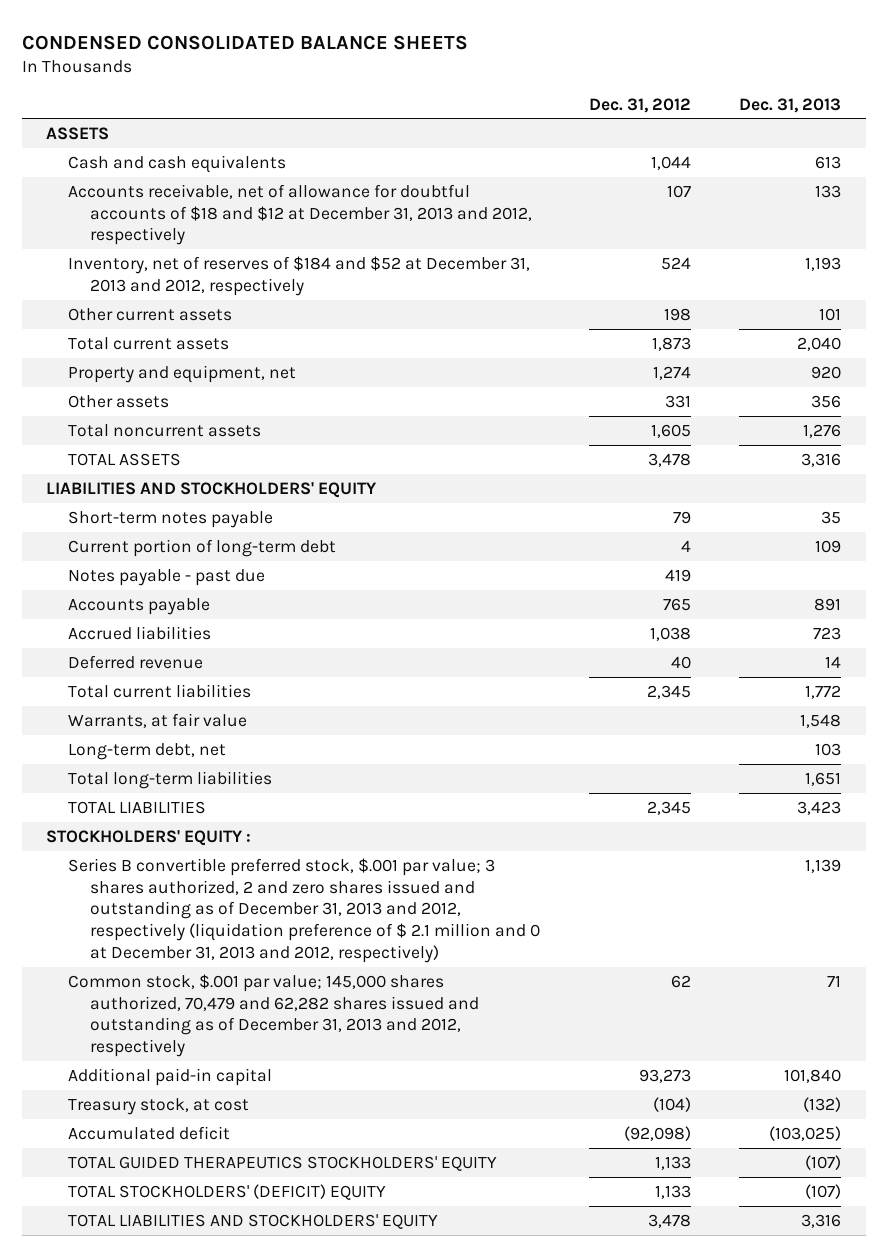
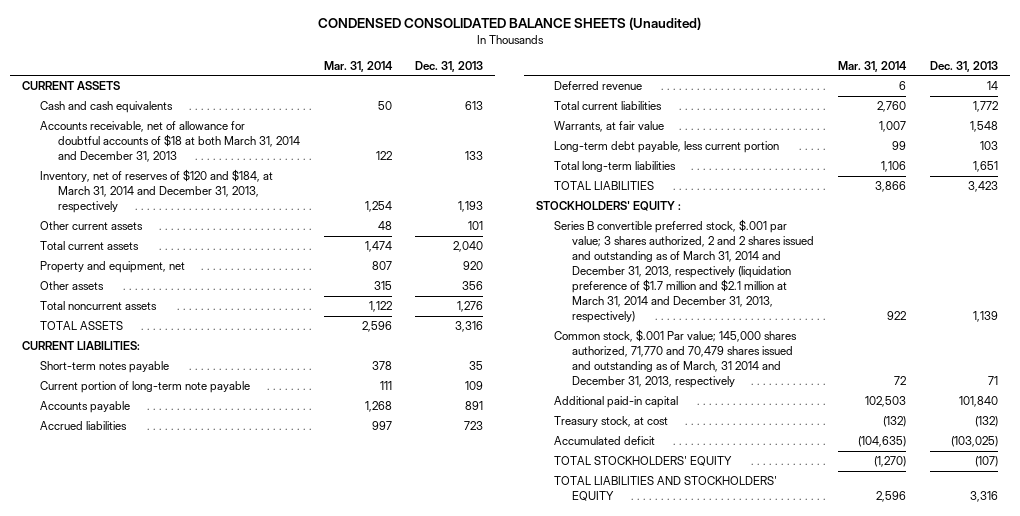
- CONDENSED CONSOLIDATED BALANCE SHEETS
+ CONDENSED CONSOLIDATED BALANCE SHEETS (Unaudited)
- | Dec. 31, 2012 | Dec. 31, 2013
+ | Mar. 31, 2014 | Dec. 31, 2013
- ASSETS
+ CURRENT ASSETS
- Accounts receivable, net of allowance for doubtful accounts of $18 and $12 at December 31, 2013 and 2012, respectively | 107 | 133
- Inventory, net of reserves of $184 and $52 at December 31, 2013 and 2012, respectively | 524 | 1,193
+ Accounts receivable, net of allowance for doubtful accounts of $18 at both March 31, 2014 and December 31, 2013 | 122 | 133
+ Inventory, net of reserves of $120 and $184, at March 31, 2014 and December 31, 2013, respectively | 1,254 | 1,193
- LIABILITIES AND STOCKHOLDERS' EQUITY
+ CURRENT LIABILITIES:
- Current portion of long-term debt | 4 | 109
- Notes payable - past due | 419 |
+ Current portion of long-term note payable | 111 | 109
- Long-term debt, net | | 103
+ Long-term debt payable, less current portion | 99 | 103
- Series B convertible preferred stock, $.001 par value; 3 shares authorized, 2 and zero shares issued and outstanding as of December 31, 2013 and 2012, respectively (liquidation preference of $ 2.1 million and 0 at December 31, 2013 and 2012, respectively) | | 1,139
- Common stock, $.001 par value; 145,000 shares authorized, 70,479 and 62,282 shares issued and outstanding as of December 31, 2013 and 2012, respectively | 62 | 71
+ Series B convertible preferred stock, $.001 par value; 3 shares authorized, 2 and 2 shares issued and outstanding as of March 31, 2014 and December 31, 2013, respectively (liquidation preference of $1.7 million and $2.1 million at March 31, 2014 and December 31, 2013, respectively) | 922 | 1,139
+ Common stock, $.001 Par value; 145,000 shares authorized, 71,770 and 70,479 shares issued and outstanding as of March, 31 2014 and December 31, 2013, respectively | 72 | 71
- TOTAL GUIDED THERAPEUTICS STOCKHOLDERS' EQUITY | 1,133 | (107)
- TOTAL STOCKHOLDERS' (DEFICIT) EQUITY | 1,133 | (107)
+ TOTAL STOCKHOLDERS' EQUITY | (1,270) | (107)

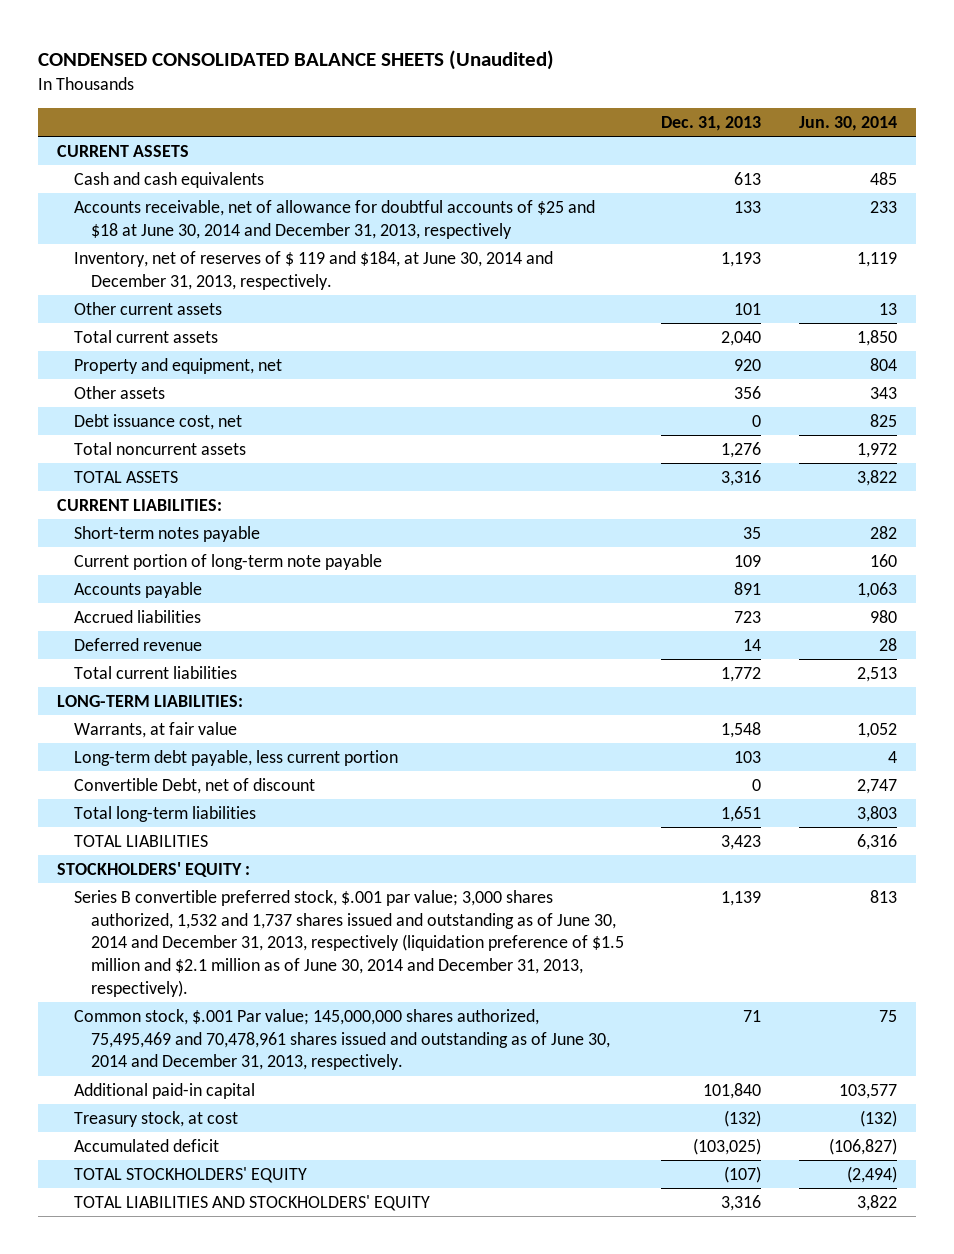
- | Mar. 31, 2014 | Dec. 31, 2013
+ | Dec. 31, 2013 | Jun. 30, 2014
- Accounts receivable, net of allowance for doubtful accounts of $18 at both March 31, 2014 and December 31, 2013 | 122 | 133
- Inventory, net of reserves of $120 and $184, at March 31, 2014 and December 31, 2013, respectively | 1,254 | 1,193
+ Accounts receivable, net of allowance for doubtful accounts of $25 and $18 at June 30, 2014 and December 31, 2013, respectively | 133 | 233
+ Inventory, net of reserves of $ 119 and $184, at June 30, 2014 and December 31, 2013, respectively. | 1,193 | 1,119
+ Debt issuance cost, net | 0 | 825
+ LONG-TERM LIABILITIES:
+ Convertible Debt, net of discount | 0 | 2,747
- Series B convertible preferred stock, $.001 par value; 3 shares authorized, 2 and 2 shares issued and outstanding as of March 31, 2014 and December 31, 2013, respectively (liquidation preference of $1.7 million and $2.1 million at March 31, 2014 and December 31, 2013, respectively) | 922 | 1,139
- Common stock, $.001 Par value; 145,000 shares authorized, 71,770 and 70,479 shares issued and outstanding as of March, 31 2014 and December 31, 2013, respectively | 72 | 71
+ Series B convertible preferred stock, $.001 par value; 3,000 shares authorized, 1,532 and 1,737 shares issued and outstanding as of June 30, 2014 and December 31, 2013, respectively (liquidation preference of $1.5 million and $2.1 million as of June 30, 2014 and December 31, 2013, respectively). | 1,139 | 813
+ Common stock, $.001 Par value; 145,000,000 shares authorized, 75,495,469 and 70,478,961 shares issued and outstanding as of June 30, 2014 and December 31, 2013, respectively. | 71 | 75

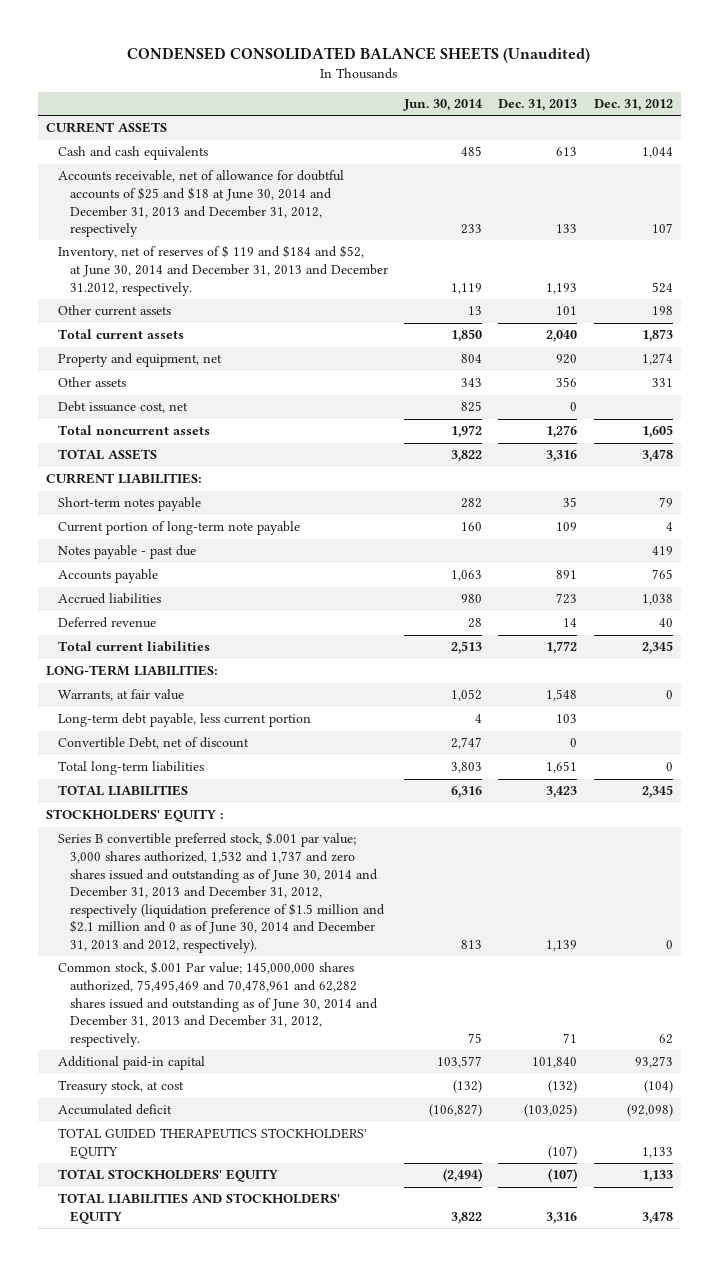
- | Dec. 31, 2013 | Jun. 30, 2014
+ | Jun. 30, 2014 | Dec. 31, 2013 | Dec. 31, 2012
- Accounts receivable, net of allowance for doubtful accounts of $25 and $18 at June 30, 2014 and December 31, 2013, respectively | 133 | 233
- Inventory, net of reserves of $ 119 and $184, at June 30, 2014 and December 31, 2013, respectively. | 1,193 | 1,119
+ Accounts receivable, net of allowance for doubtful accounts of $25 and $18 at June 30, 2014 and December 31, 2013 and December 31, 2012, respectively | 233 | 133 | 107
+ Inventory, net of reserves of $ 119 and $184 and $52, at June 30, 2014 and December 31, 2013 and December 31.2012, respectively. | 1,119 | 1,193 | 524
+ Notes payable - past due | | | 419
- Series B convertible preferred stock, $.001 par value; 3,000 shares authorized, 1,532 and 1,737 shares issued and outstanding as of June 30, 2014 and December 31, 2013, respectively (liquidation preference of $1.5 million and $2.1 million as of June 30, 2014 and December 31, 2013, respectively). | 1,139 | 813
- Common stock, $.001 Par value; 145,000,000 shares authorized, 75,495,469 and 70,478,961 shares issued and outstanding as of June 30, 2014 and December 31, 2013, respectively. | 71 | 75
+ Series B convertible preferred stock, $.001 par value; 3,000 shares authorized, 1,532 and 1,737 and zero shares issued and outstanding as of June 30, 2014 and December 31, 2013 and December 31, 2012, respectively (liquidation preference of $1.5 million and $2.1 million and 0 as of June 30, 2014 and December 31, 2013 and 2012, respectively). | 813 | 1,139 | 0
+ Common stock, $.001 Par value; 145,000,000 shares authorized, 75,495,469 and 70,478,961 and 62,282 shares issued and outstanding as of June 30, 2014 and December 31, 2013 and December 31, 2012, respectively. | 75 | 71 | 62
+ TOTAL GUIDED THERAPEUTICS STOCKHOLDERS' EQUITY | | (107) | 1,133

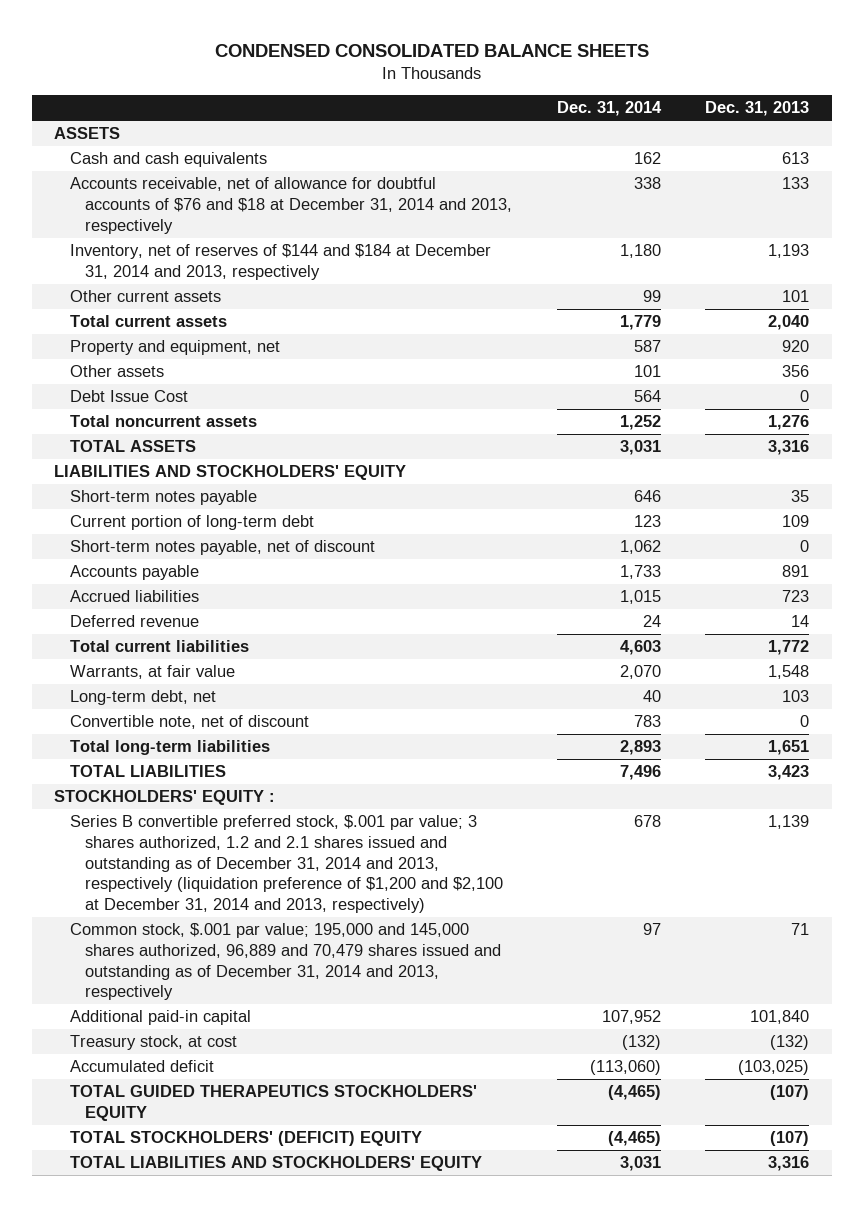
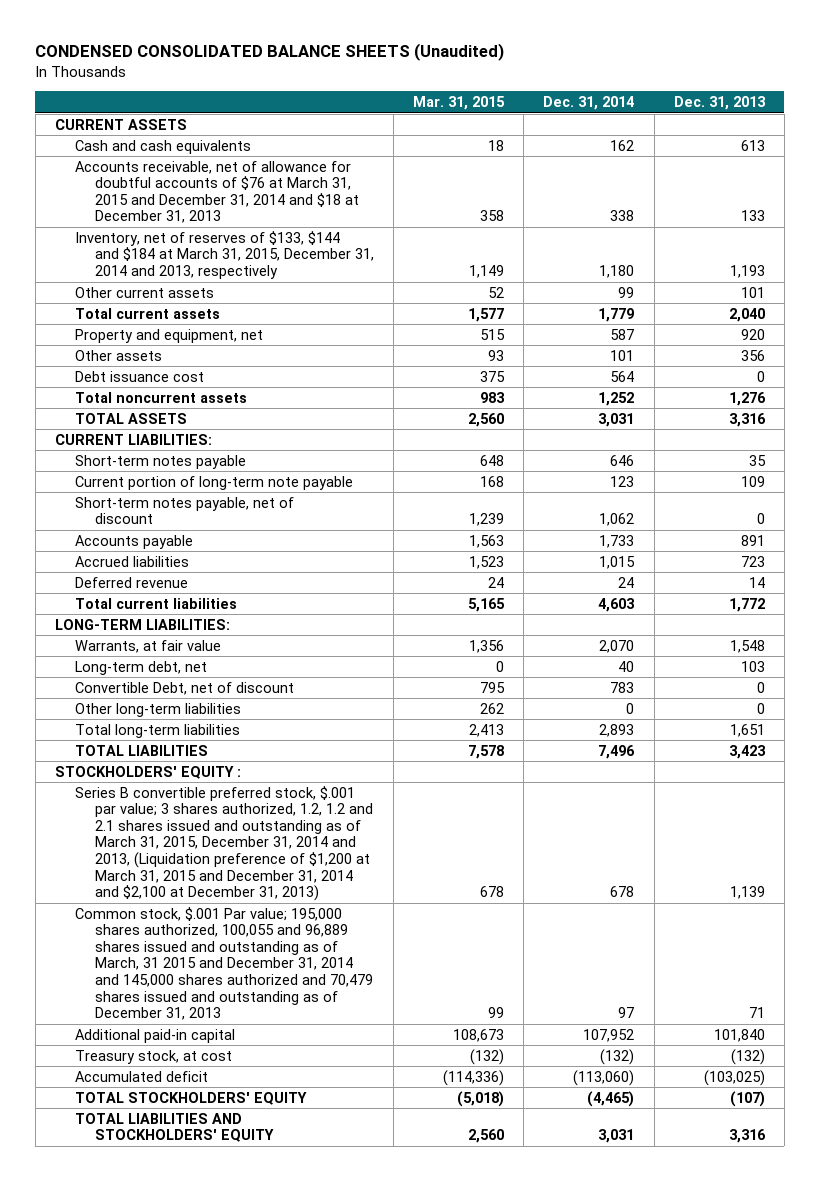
- CONDENSED CONSOLIDATED BALANCE SHEETS
+ CONDENSED CONSOLIDATED BALANCE SHEETS (Unaudited)
- | Dec. 31, 2014 | Dec. 31, 2013
+ | Mar. 31, 2015 | Dec. 31, 2014 | Dec. 31, 2013
- ASSETS
+ CURRENT ASSETS
- Accounts receivable, net of allowance for doubtful accounts of $76 and $18 at December 31, 2014 and 2013, respectively | 338 | 133
- Inventory, net of reserves of $144 and $184 at December 31, 2014 and 2013, respectively | 1,180 | 1,193
+ Accounts receivable, net of allowance for doubtful accounts of $76 at March 31, 2015 and December 31, 2014 and $18 at December 31, 2013 | 358 | 338 | 133
+ Inventory, net of reserves of $133, $144 and $184 at March 31, 2015, December 31, 2014 and 2013, respectively | 1,149 | 1,180 | 1,193
- Debt Issue Cost | 564 | 0
+ Debt issuance cost | 375 | 564 | 0
- LIABILITIES AND STOCKHOLDERS' EQUITY
+ CURRENT LIABILITIES:
- Current portion of long-term debt | 123 | 109
+ Current portion of long-term note payable | 168 | 123 | 109
+ LONG-TERM LIABILITIES:
- Convertible note, net of discount | 783 | 0
+ Convertible Debt, net of discount | 795 | 783 | 0
+ Other long-term liabilities | 262 | 0 | 0
- Series B convertible preferred stock, $.001 par value; 3 shares authorized, 1.2 and 2.1 shares issued and outstanding as of December 31, 2014 and 2013, respectively (liquidation preference of $1,200 and $2,100 at December 31, 2014 and 2013, respectively) | 678 | 1,139
- Common stock, $.001 par value; 195,000 and 145,000 shares authorized, 96,889 and 70,479 shares issued and outstanding as of December 31, 2014 and 2013, respectively | 97 | 71
+ Series B convertible preferred stock, $.001 par value; 3 shares authorized, 1.2, 1.2 and 2.1 shares issued and outstanding as of March 31, 2015, December 31, 2014 and 2013, (Liquidation preference of $1,200 at March 31, 2015 and December 31, 2014 and $2,100 at December 31, 2013) | 678 | 678 | 1,139
+ Common stock, $.001 Par value; 195,000 shares authorized, 100,055 and 96,889 shares issued and outstanding as of March, 31 2015 and December 31, 2014 and 145,000 shares authorized and 70,479 shares issued and outstanding as of December 31, 2013 | 99 | 97 | 71
- TOTAL GUIDED THERAPEUTICS STOCKHOLDERS' EQUITY | (4,465) | (107)
- TOTAL STOCKHOLDERS' (DEFICIT) EQUITY | (4,465) | (107)
+ TOTAL STOCKHOLDERS' EQUITY | (5,018) | (4,465) | (107)

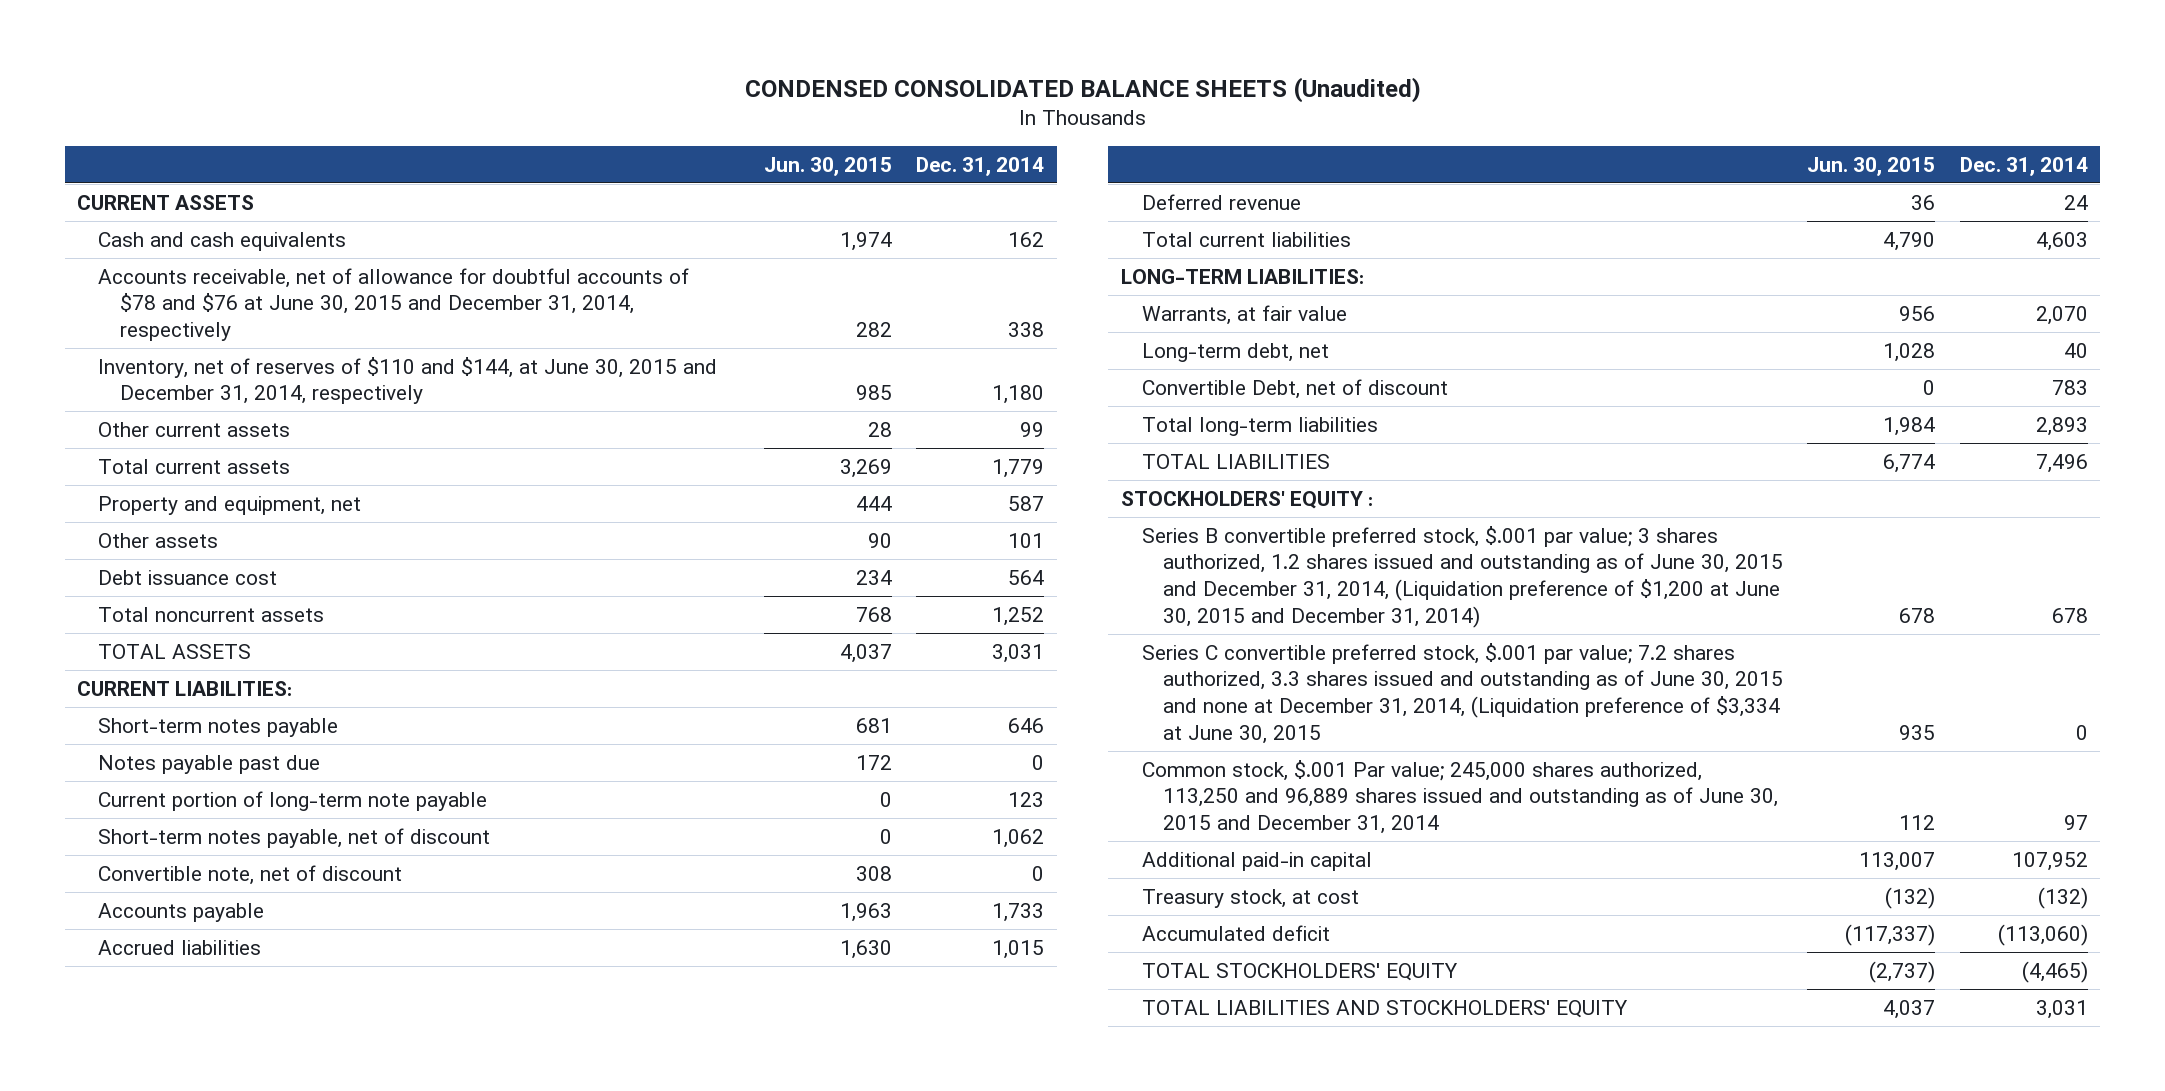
- | Mar. 31, 2015 | Dec. 31, 2014 | Dec. 31, 2013
+ | Jun. 30, 2015 | Dec. 31, 2014
- Accounts receivable, net of allowance for doubtful accounts of $76 at March 31, 2015 and December 31, 2014 and $18 at December 31, 2013 | 358 | 338 | 133
- Inventory, net of reserves of $133, $144 and $184 at March 31, 2015, December 31, 2014 and 2013, respectively | 1,149 | 1,180 | 1,193
+ Accounts receivable, net of allowance for doubtful accounts of $78 and $76 at June 30, 2015 and December 31, 2014, respectively | 282 | 338
+ Inventory, net of reserves of $110 and $144, at June 30, 2015 and December 31, 2014, respectively | 985 | 1,180
+ Notes payable past due | 172 | 0
+ Convertible note, net of discount | 308 | 0
- Other long-term liabilities | 262 | 0 | 0
- Series B convertible preferred stock, $.001 par value; 3 shares authorized, 1.2, 1.2 and 2.1 shares issued and outstanding as of March 31, 2015, December 31, 2014 and 2013, (Liquidation preference of $1,200 at March 31, 2015 and December 31, 2014 and $2,100 at December 31, 2013) | 678 | 678 | 1,139
- Common stock, $.001 Par value; 195,000 shares authorized, 100,055 and 96,889 shares issued and outstanding as of March, 31 2015 and December 31, 2014 and 145,000 shares authorized and 70,479 shares issued and outstanding as of December 31, 2013 | 99 | 97 | 71
+ Series B convertible preferred stock, $.001 par value; 3 shares authorized, 1.2 shares issued and outstanding as of June 30, 2015 and December 31, 2014, (Liquidation preference of $1,200 at June 30, 2015 and December 31, 2014) | 678 | 678
+ Series C convertible preferred stock, $.001 par value; 7.2 shares authorized, 3.3 shares issued and outstanding as of June 30, 2015 and none at December 31, 2014, (Liquidation preference of $3,334 at June 30, 2015 | 935 | 0
+ Common stock, $.001 Par value; 245,000 shares authorized, 113,250 and 96,889 shares issued and outstanding as of June 30, 2015 and December 31, 2014 | 112 | 97

